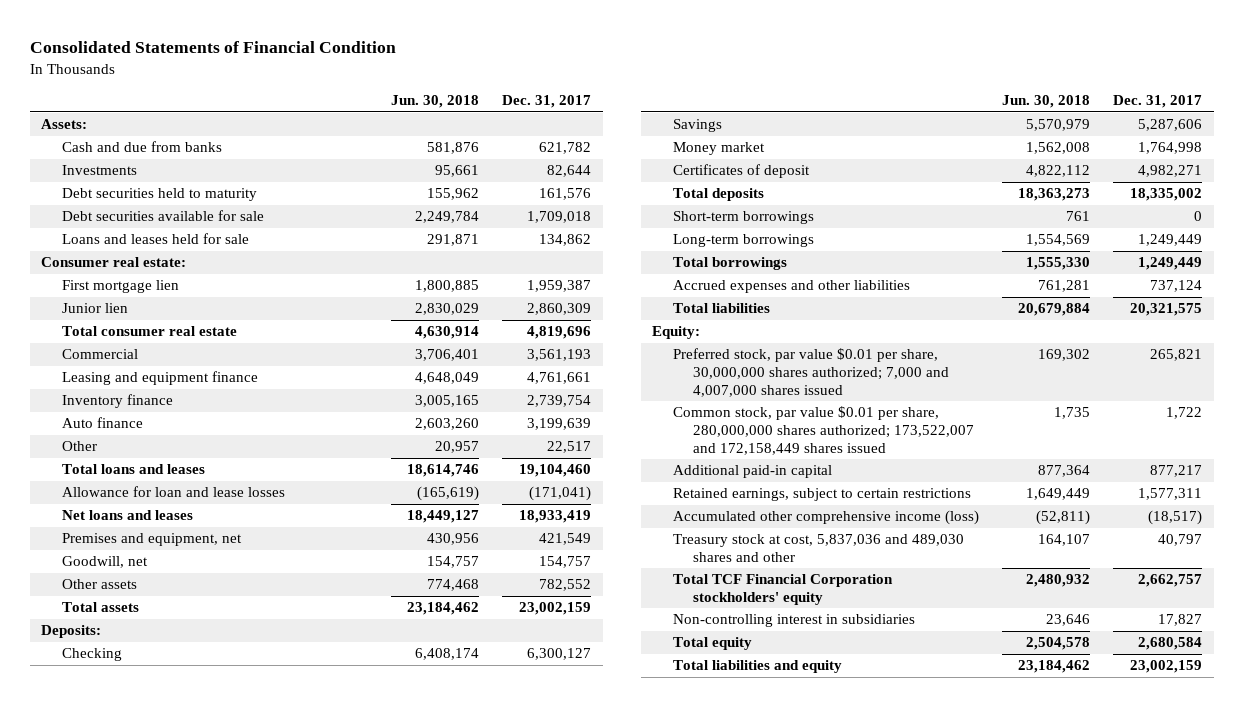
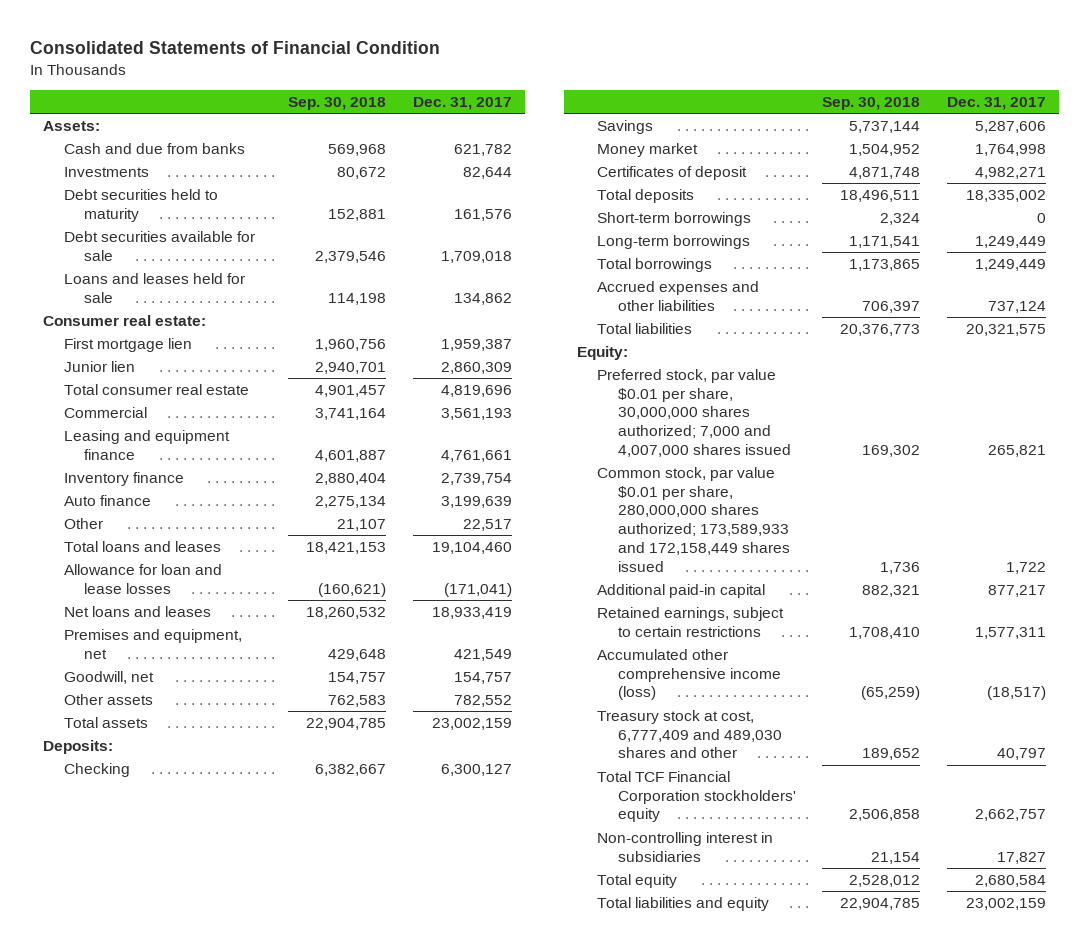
- | Jun. 30, 2018 | Dec. 31, 2017
+ | Sep. 30, 2018 | Dec. 31, 2017
- Common stock, par value $0.01 per share, 280,000,000 shares authorized; 173,522,007 and 172,158,449 shares issued | 1,735 | 1,722
+ Common stock, par value $0.01 per share, 280,000,000 shares authorized; 173,589,933 and 172,158,449 shares issued | 1,736 | 1,722
- Treasury stock at cost, 5,837,036 and 489,030 shares and other | 164,107 | 40,797
+ Treasury stock at cost, 6,777,409 and 489,030 shares and other | 189,652 | 40,797

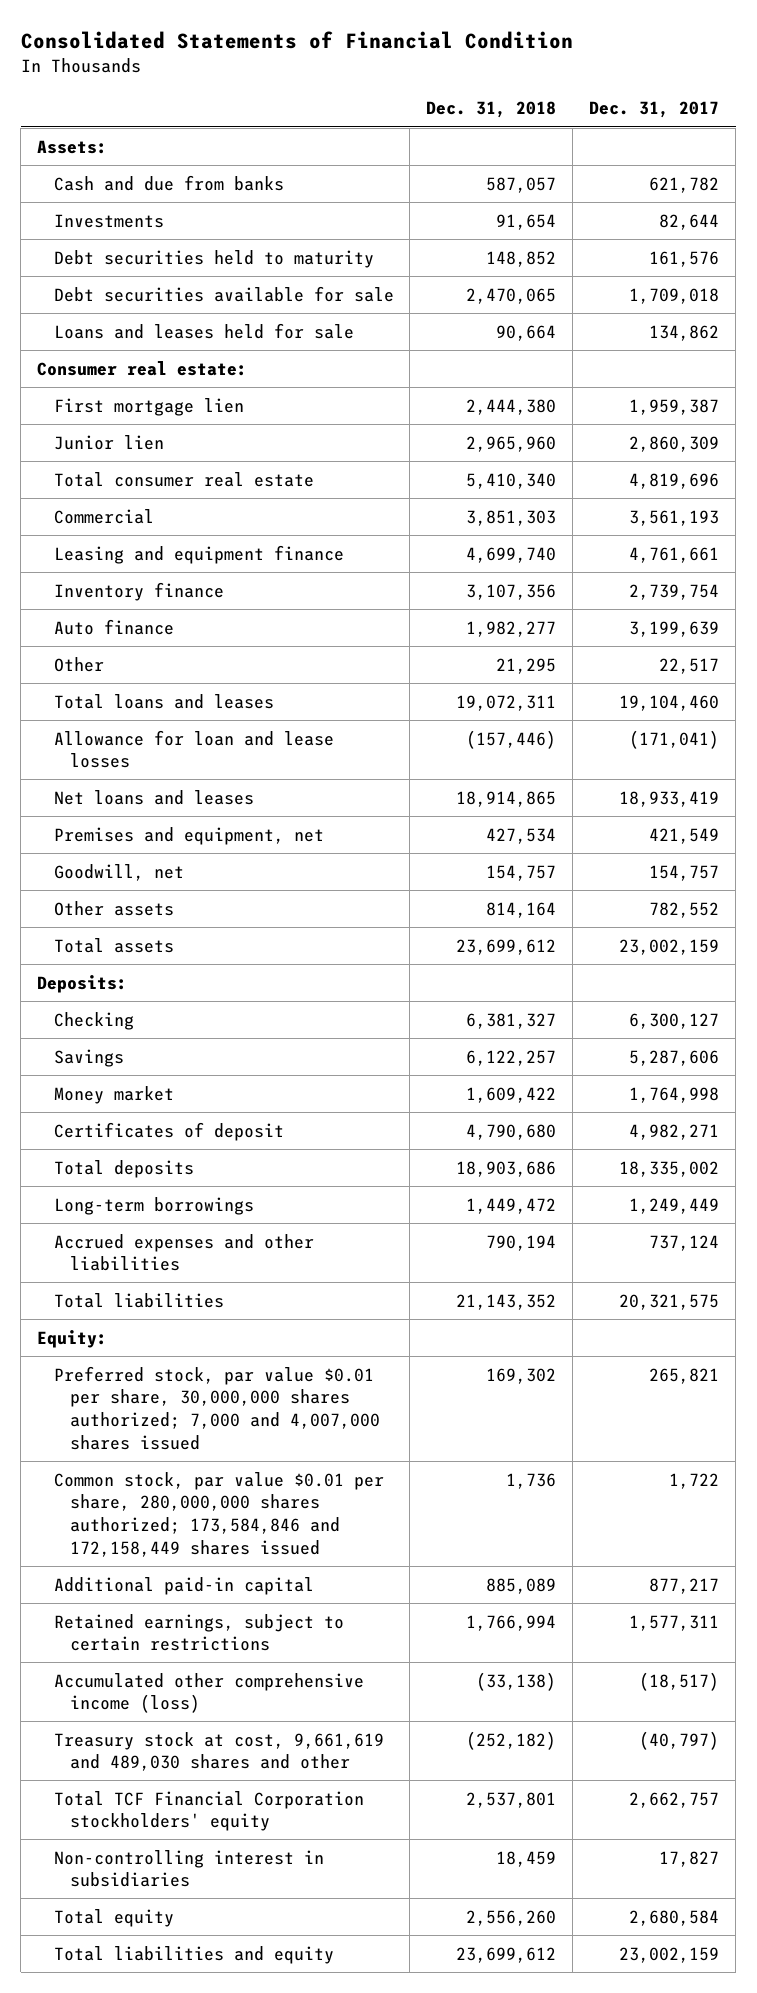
- | Sep. 30, 2018 | Dec. 31, 2017
+ | Dec. 31, 2018 | Dec. 31, 2017
- Short-term borrowings | 2,324 | 0
- Total borrowings | 1,173,865 | 1,249,449
- Common stock, par value $0.01 per share, 280,000,000 shares authorized; 173,589,933 and 172,158,449 shares issued | 1,736 | 1,722
+ Common stock, par value $0.01 per share, 280,000,000 shares authorized; 173,584,846 and 172,158,449 shares issued | 1,736 | 1,722
- Treasury stock at cost, 6,777,409 and 489,030 shares and other | 189,652 | 40,797
+ Treasury stock at cost, 9,661,619 and 489,030 shares and other | (252,182) | (40,797)

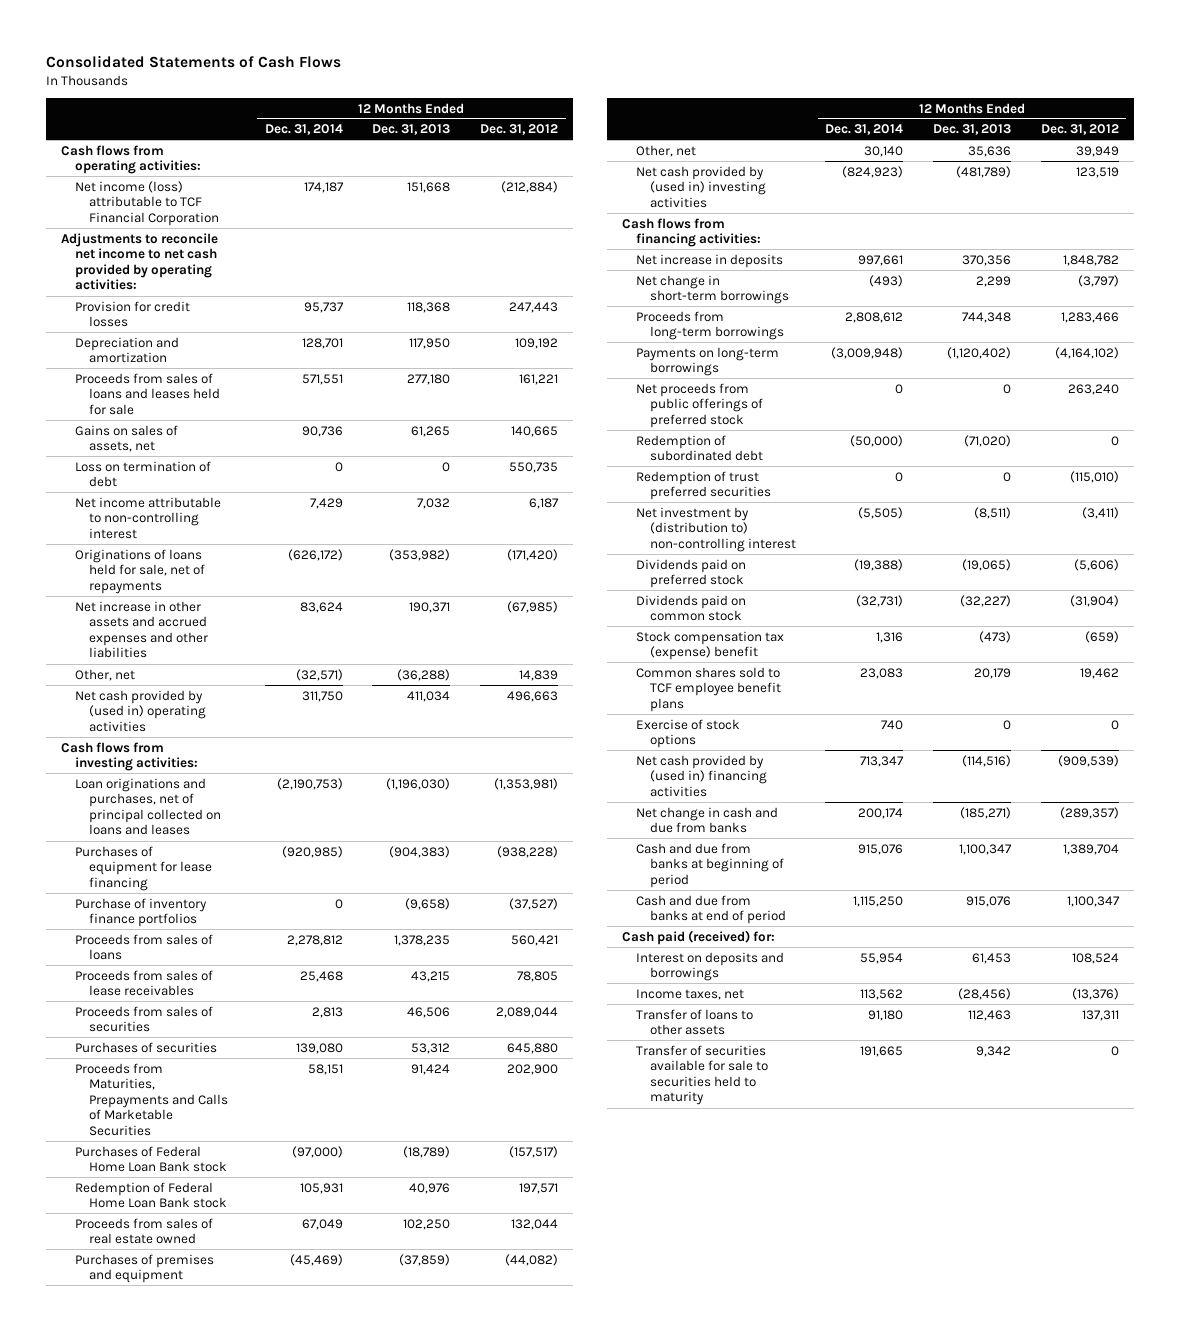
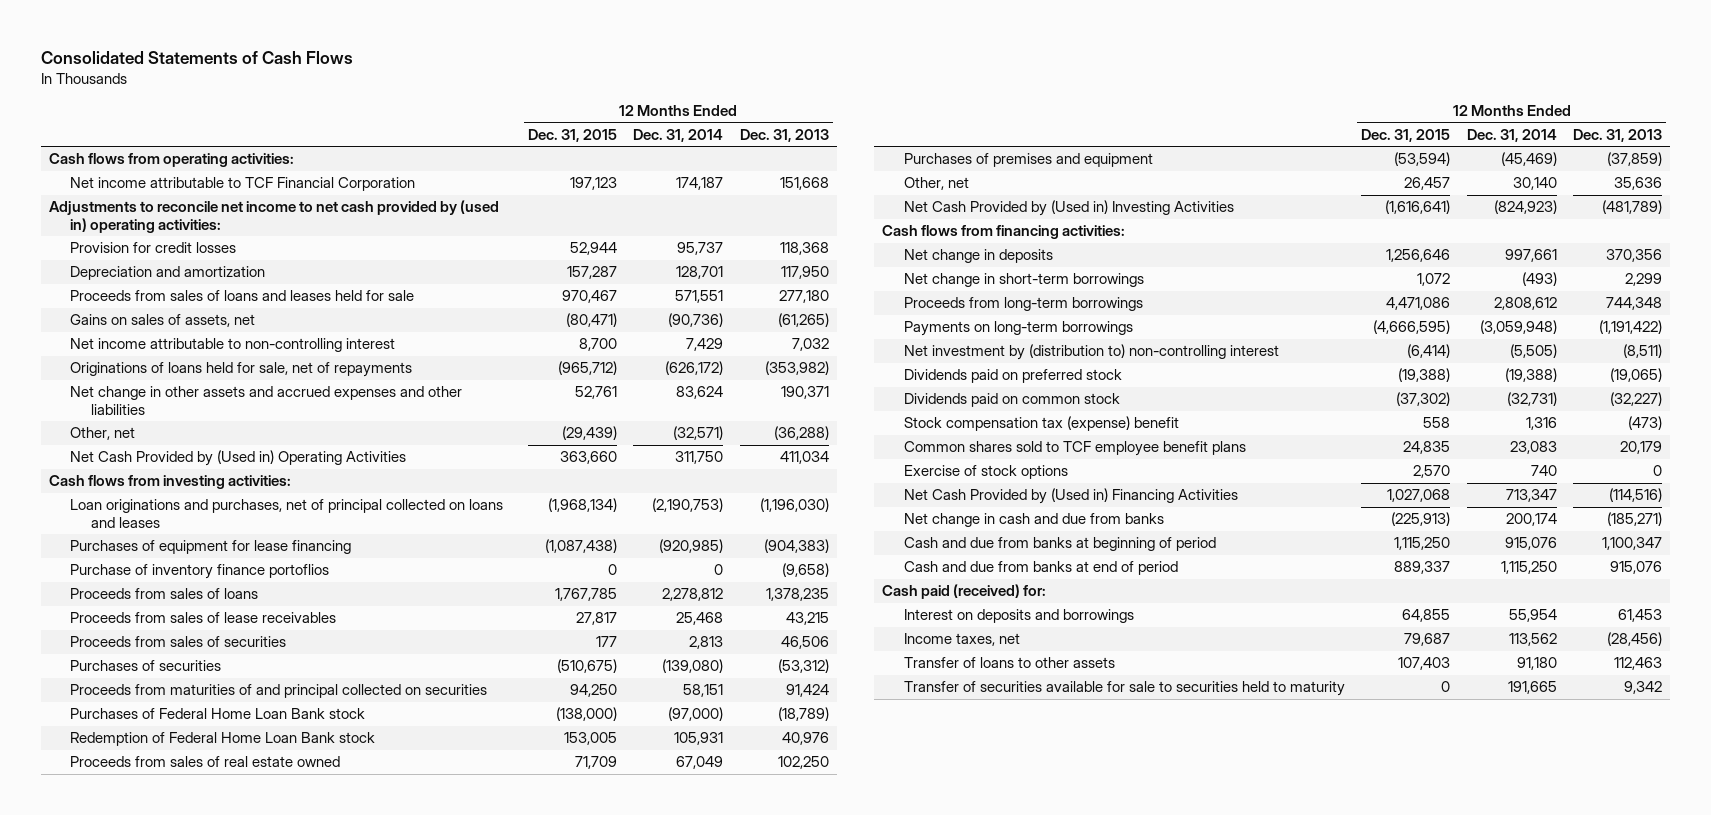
- | 12 Months Ended Dec. 31, 2014 | 12 Months Ended Dec. 31, 2013 | 12 Months Ended Dec. 31, 2012
+ | 12 Months Ended Dec. 31, 2015 | 12 Months Ended Dec. 31, 2014 | 12 Months Ended Dec. 31, 2013
- Net income (loss) attributable to TCF Financial Corporation | 174,187 | 151,668 | (212,884)
- Adjustments to reconcile net income to net cash provided by operating activities:
+ Net income attributable to TCF Financial Corporation | 197,123 | 174,187 | 151,668
+ Adjustments to reconcile net income to net cash provided by (used in) operating activities:
- Gains on sales of assets, net | 90,736 | 61,265 | 140,665
- Loss on termination of debt | 0 | 0 | 550,735
+ Gains on sales of assets, net | (80,471) | (90,736) | (61,265)
- Net increase in other assets and accrued expenses and other liabilities | 83,624 | 190,371 | (67,985)
+ Net change in other assets and accrued expenses and other liabilities | 52,761 | 83,624 | 190,371
- Net cash provided by (used in) operating activities | 311,750 | 411,034 | 496,663
+ Net Cash Provided by (Used in) Operating Activities | 363,660 | 311,750 | 411,034
- Purchase of inventory finance portfolios | 0 | (9,658) | (37,527)
+ Purchase of inventory finance portoflios | 0 | 0 | (9,658)
- Purchases of securities | 139,080 | 53,312 | 645,880
- Proceeds from Maturities, Prepayments and Calls of Marketable Securities | 58,151 | 91,424 | 202,900
+ Purchases of securities | (510,675) | (139,080) | (53,312)
+ Proceeds from maturities of and principal collected on securities | 94,250 | 58,151 | 91,424
- Net cash provided by (used in) investing activities | (824,923) | (481,789) | 123,519
+ Net Cash Provided by (Used in) Investing Activities | (1,616,641) | (824,923) | (481,789)
- Net increase in deposits | 997,661 | 370,356 | 1,848,782
+ Net change in deposits | 1,256,646 | 997,661 | 370,356
- Payments on long-term borrowings | (3,009,948) | (1,120,402) | (4,164,102)
- Net proceeds from public offerings of preferred stock | 0 | 0 | 263,240
- Redemption of subordinated debt | (50,000) | (71,020) | 0
- Redemption of trust preferred securities | 0 | 0 | (115,010)
+ Payments on long-term borrowings | (4,666,595) | (3,059,948) | (1,191,422)
- Net cash provided by (used in) financing activities | 713,347 | (114,516) | (909,539)
+ Net Cash Provided by (Used in) Financing Activities | 1,027,068 | 713,347 | (114,516)

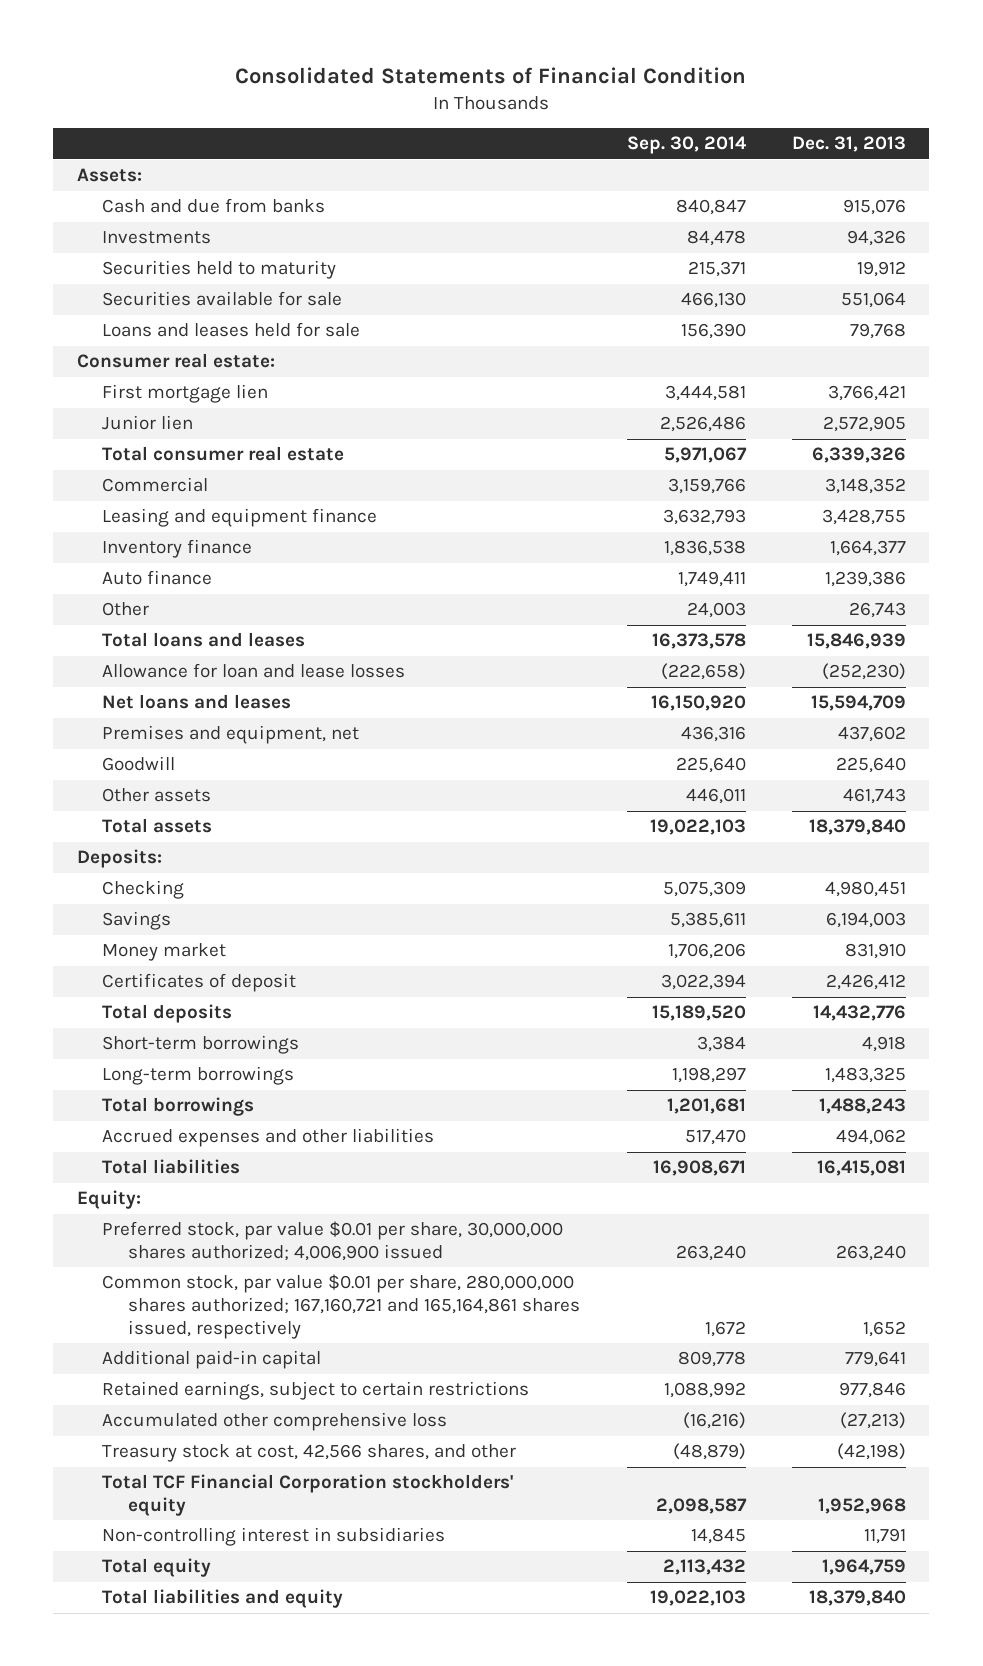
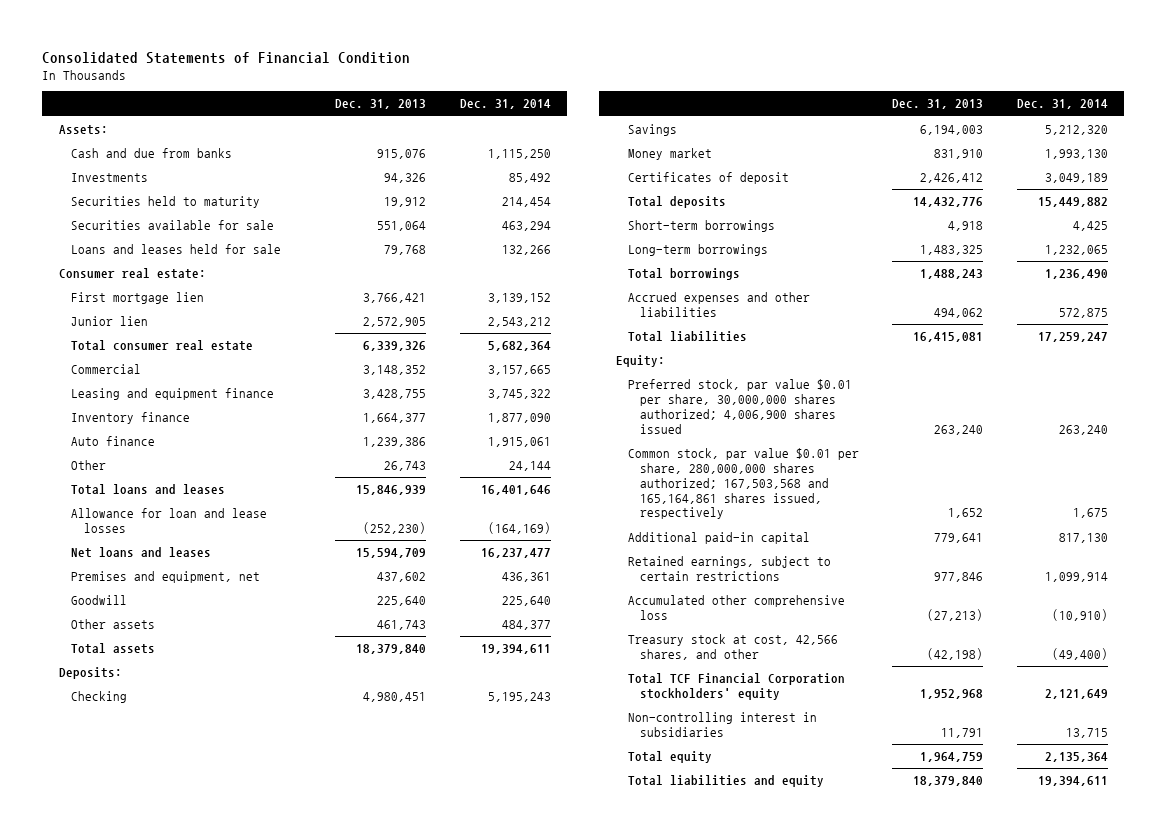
- | Sep. 30, 2014 | Dec. 31, 2013
+ | Dec. 31, 2013 | Dec. 31, 2014
- Preferred stock, par value $0.01 per share, 30,000,000 shares authorized; 4,006,900 issued | 263,240 | 263,240
- Common stock, par value $0.01 per share, 280,000,000 shares authorized; 167,160,721 and 165,164,861 shares issued, respectively | 1,672 | 1,652
+ Preferred stock, par value $0.01 per share, 30,000,000 shares authorized; 4,006,900 shares issued | 263,240 | 263,240
+ Common stock, par value $0.01 per share, 280,000,000 shares authorized; 167,503,568 and 165,164,861 shares issued, respectively | 1,652 | 1,675

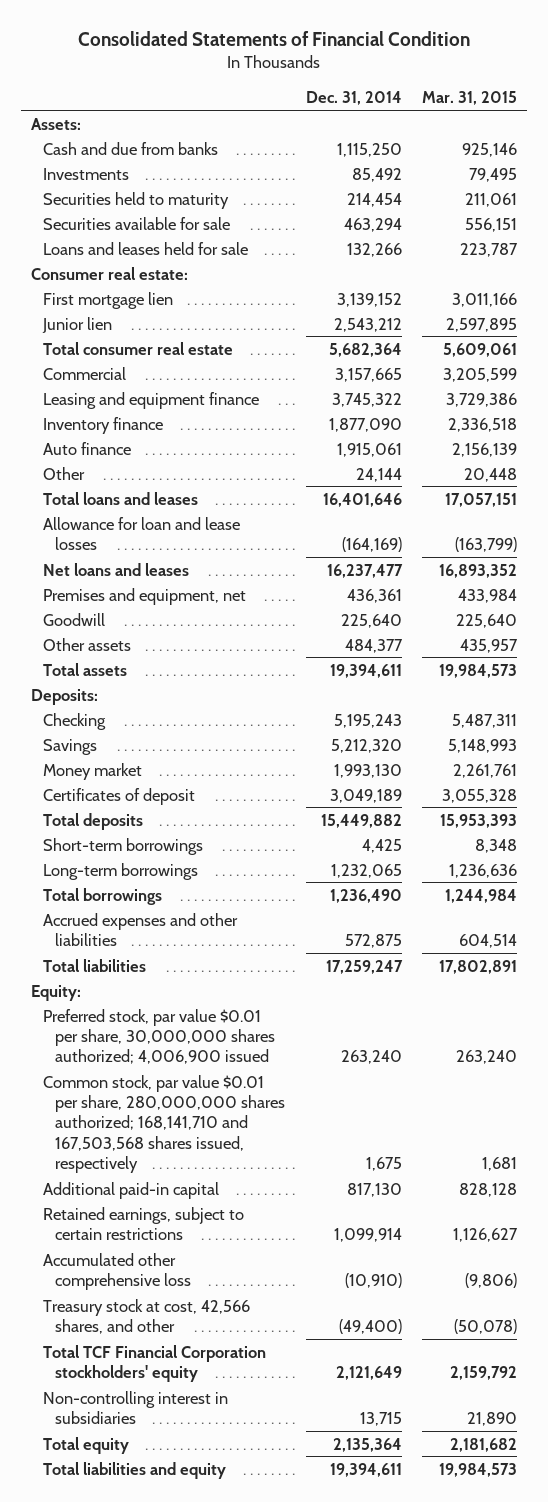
- | Dec. 31, 2013 | Dec. 31, 2014
+ | Dec. 31, 2014 | Mar. 31, 2015
- Preferred stock, par value $0.01 per share, 30,000,000 shares authorized; 4,006,900 shares issued | 263,240 | 263,240
- Common stock, par value $0.01 per share, 280,000,000 shares authorized; 167,503,568 and 165,164,861 shares issued, respectively | 1,652 | 1,675
+ Preferred stock, par value $0.01 per share, 30,000,000 shares authorized; 4,006,900 issued | 263,240 | 263,240
+ Common stock, par value $0.01 per share, 280,000,000 shares authorized; 168,141,710 and 167,503,568 shares issued, respectively | 1,675 | 1,681

